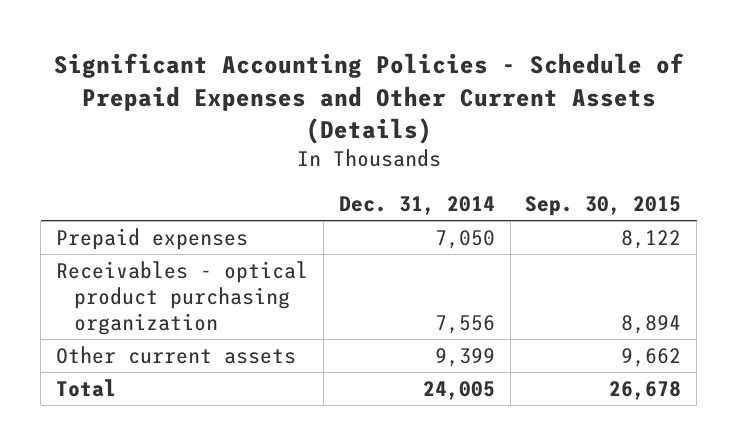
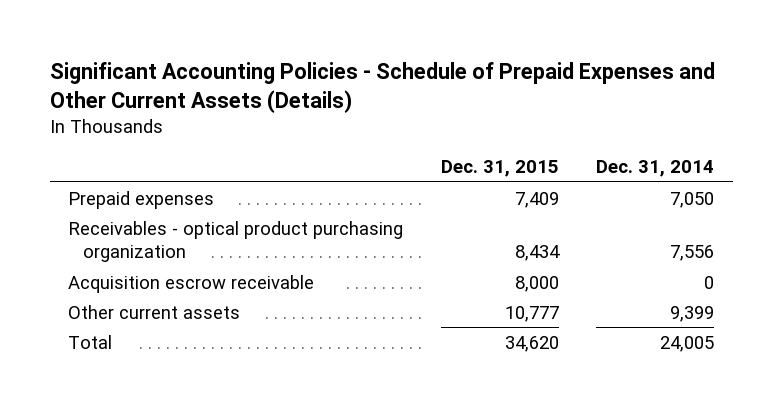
- | Dec. 31, 2014 | Sep. 30, 2015
+ | Dec. 31, 2015 | Dec. 31, 2014
+ Acquisition escrow receivable | 8,000 | 0

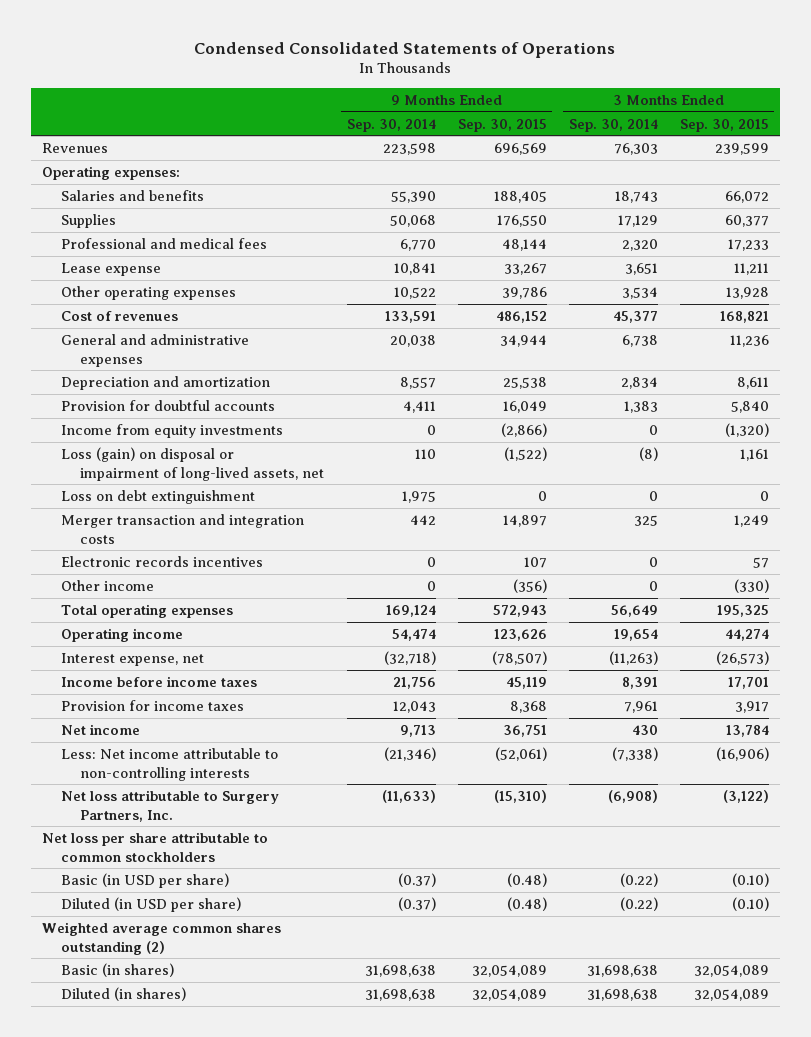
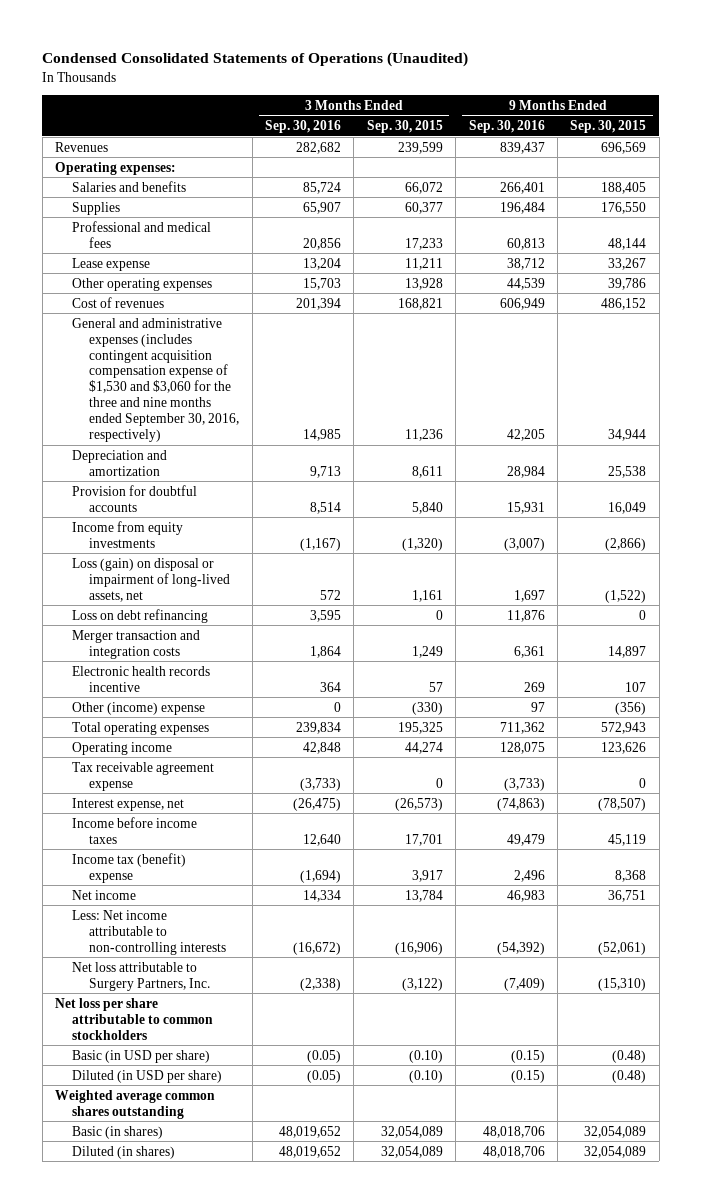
- Condensed Consolidated Statements of Operations
+ Condensed Consolidated Statements of Operations (Unaudited)
- | 9 Months Ended Sep. 30, 2014 | 9 Months Ended Sep. 30, 2015 | 3 Months Ended Sep. 30, 2014 | 3 Months Ended Sep. 30, 2015
+ | 3 Months Ended Sep. 30, 2016 | 3 Months Ended Sep. 30, 2015 | 9 Months Ended Sep. 30, 2016 | 9 Months Ended Sep. 30, 2015
- General and administrative expenses | 20,038 | 34,944 | 6,738 | 11,236
+ General and administrative expenses (includes contingent acquisition compensation expense of $1,530 and $3,060 for the three and nine months ended September 30, 2016, respectively) | 14,985 | 11,236 | 42,205 | 34,944
- Loss on debt extinguishment | 1,975 | 0 | 0 | 0
+ Loss on debt refinancing | 3,595 | 0 | 11,876 | 0
- Electronic records incentives | 0 | 107 | 0 | 57
- Other income | 0 | (356) | 0 | (330)
+ Electronic health records incentive | 364 | 57 | 269 | 107
+ Other (income) expense | 0 | (330) | 97 | (356)
+ Tax receivable agreement expense | (3,733) | 0 | (3,733) | 0
- Provision for income taxes | 12,043 | 8,368 | 7,961 | 3,917
+ Income tax (benefit) expense | (1,694) | 3,917 | 2,496 | 8,368
- Weighted average common shares outstanding (2)
+ Weighted average common shares outstanding

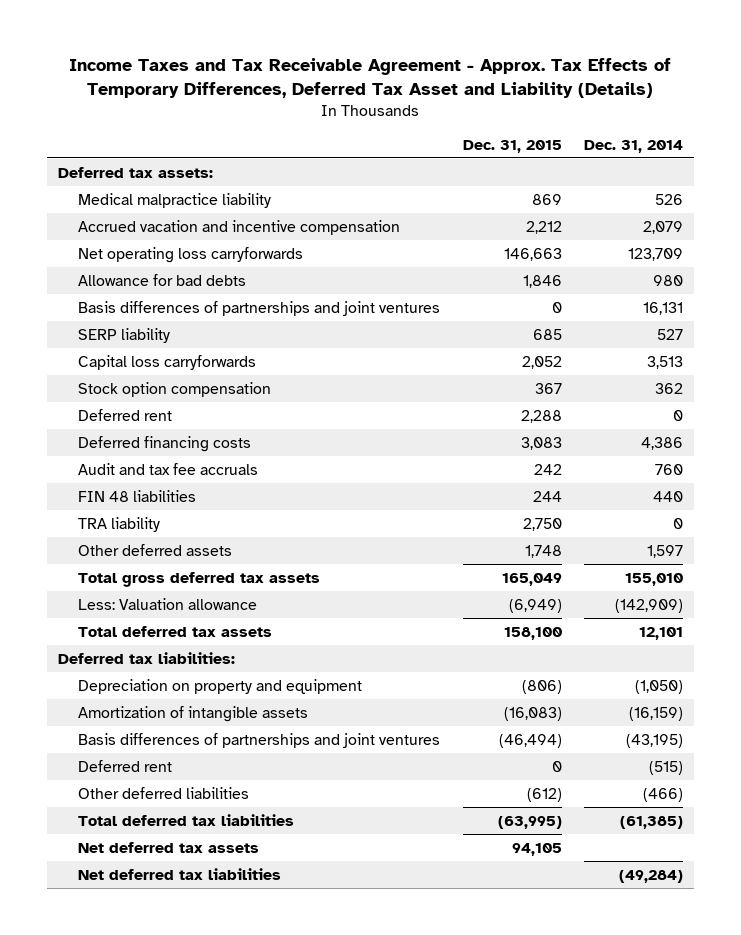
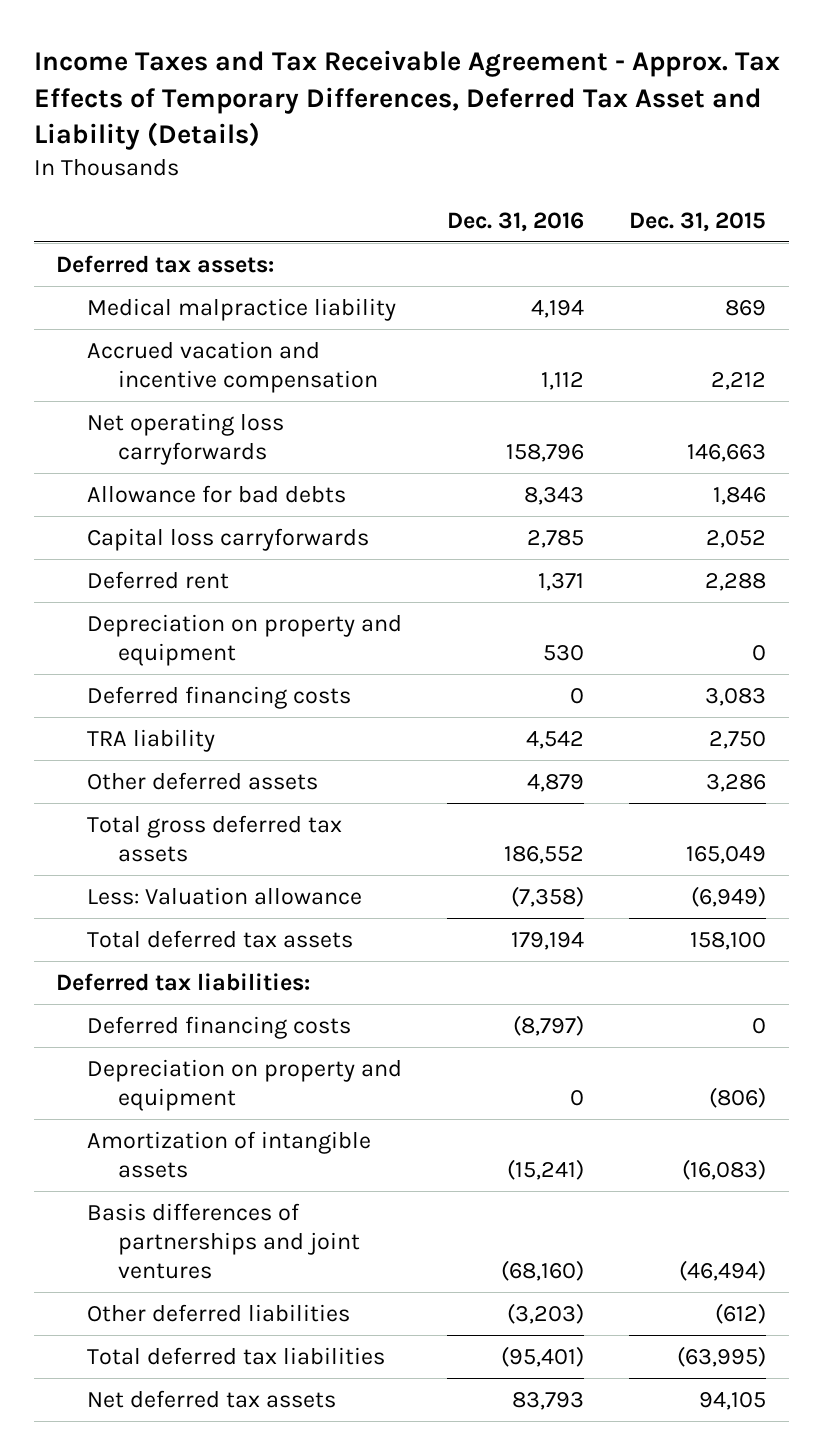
- | Dec. 31, 2015 | Dec. 31, 2014
+ | Dec. 31, 2016 | Dec. 31, 2015
- Basis differences of partnerships and joint ventures | 0 | 16,131
- SERP liability | 685 | 527
- Stock option compensation | 367 | 362
+ Depreciation on property and equipment | 530 | 0
- Audit and tax fee accruals | 242 | 760
- FIN 48 liabilities | 244 | 440
- Other deferred assets | 1,748 | 1,597
+ Other deferred assets | 4,879 | 3,286
+ Deferred financing costs | (8,797) | 0
- Deferred rent | 0 | (515)
- Net deferred tax liabilities | | (49,284)

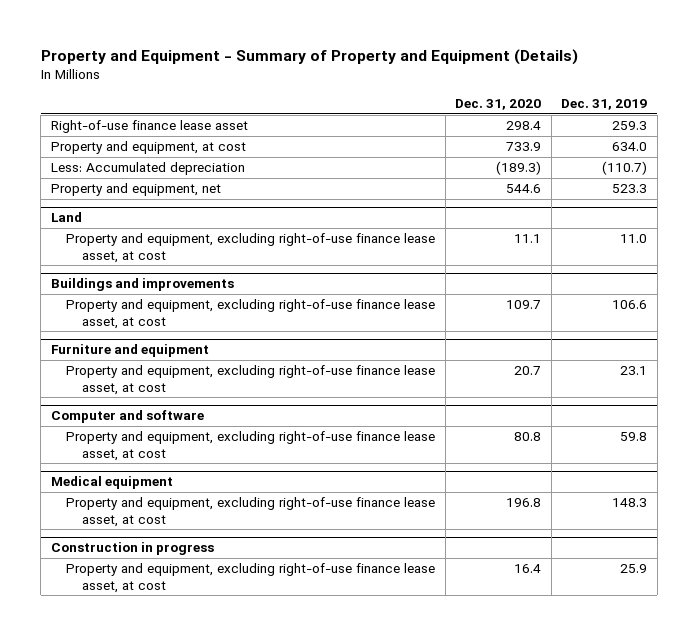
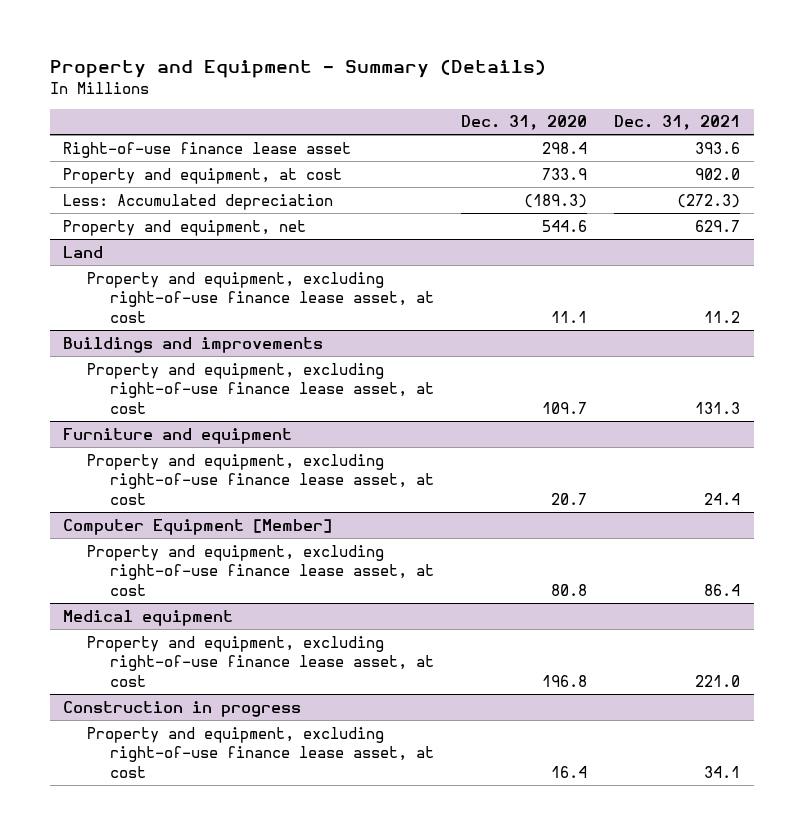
- Property and Equipment - Summary of Property and Equipment (Details)
+ Property and Equipment - Summary (Details)
- | Dec. 31, 2020 | Dec. 31, 2019
+ | Dec. 31, 2020 | Dec. 31, 2021
- Computer and software
+ Computer Equipment [Member]

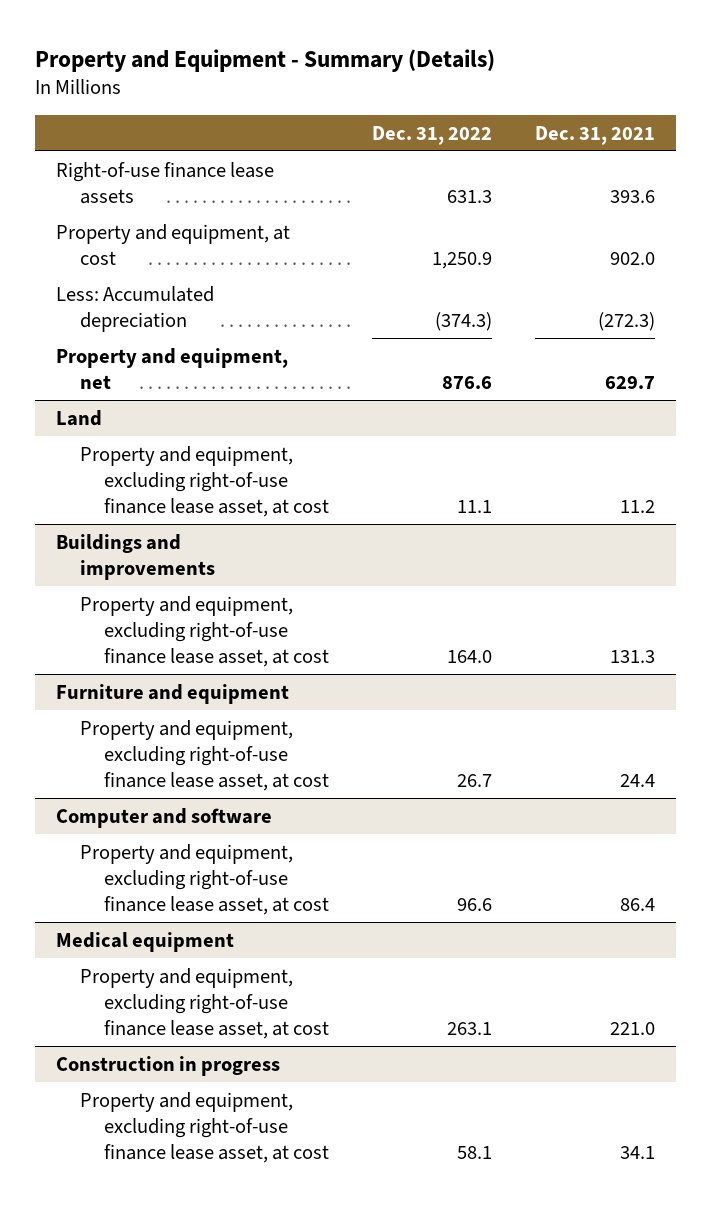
- | Dec. 31, 2020 | Dec. 31, 2021
+ | Dec. 31, 2022 | Dec. 31, 2021
- Right-of-use finance lease asset | 298.4 | 393.6
+ Right-of-use finance lease assets | 631.3 | 393.6
- Computer Equipment [Member]
+ Computer and software

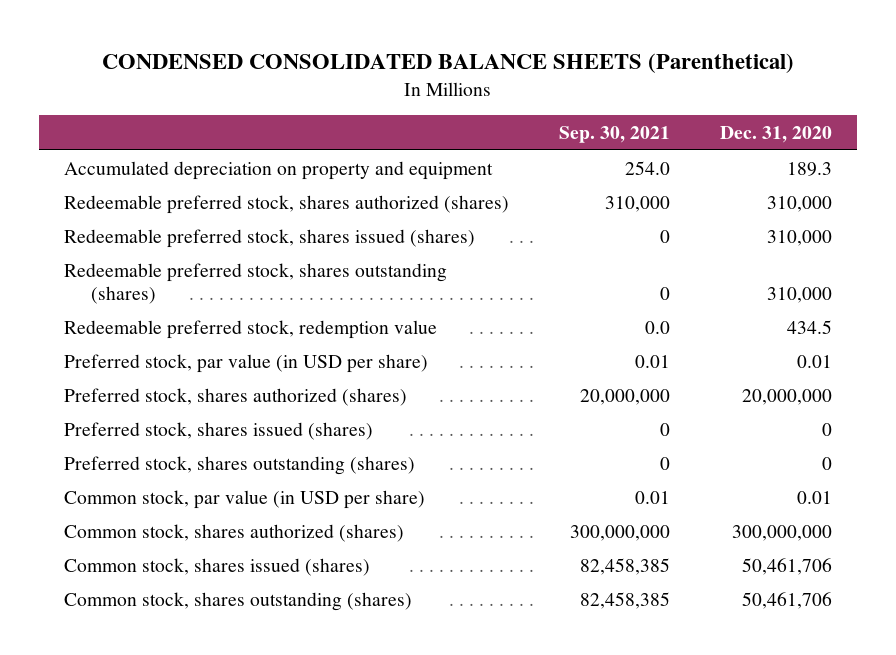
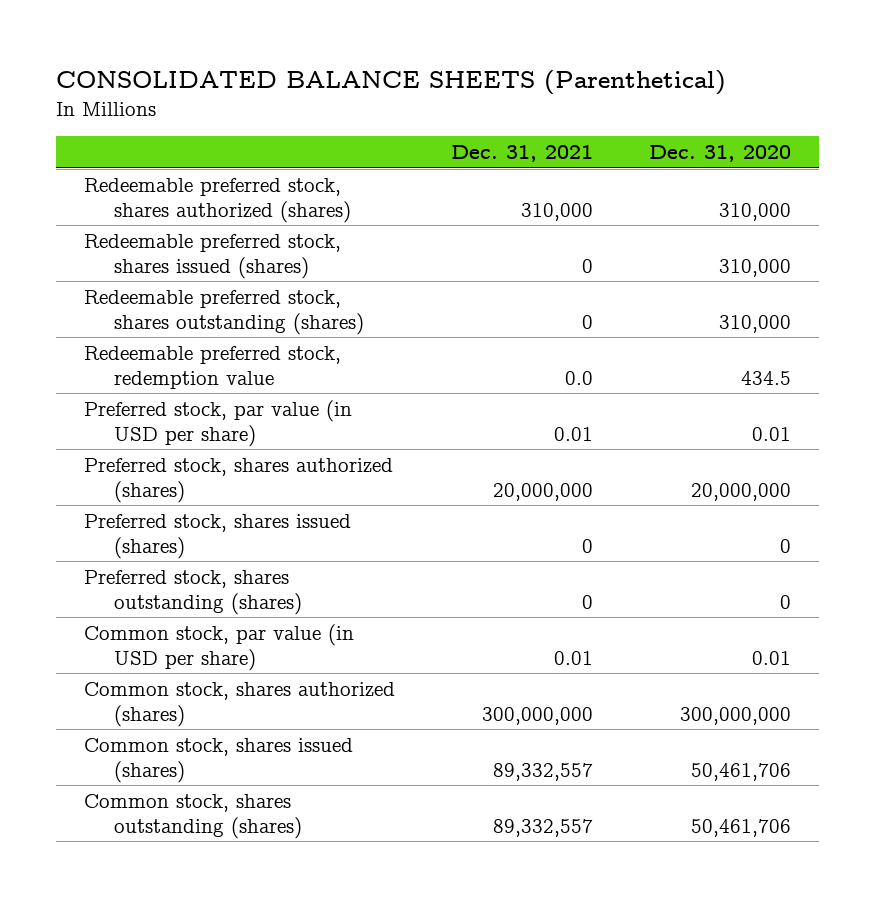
- CONDENSED CONSOLIDATED BALANCE SHEETS (Parenthetical)
+ CONSOLIDATED BALANCE SHEETS (Parenthetical)
- | Sep. 30, 2021 | Dec. 31, 2020
+ | Dec. 31, 2021 | Dec. 31, 2020
- Accumulated depreciation on property and equipment | 254.0 | 189.3

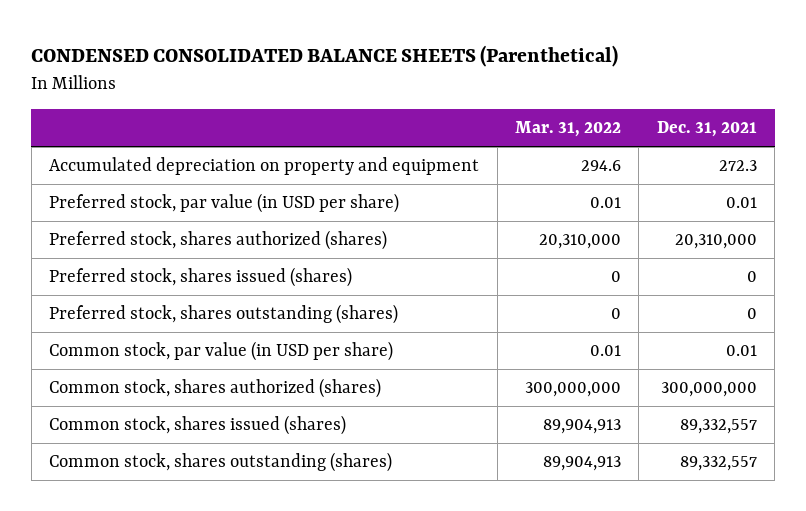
- CONSOLIDATED BALANCE SHEETS (Parenthetical)
+ CONDENSED CONSOLIDATED BALANCE SHEETS (Parenthetical)
- | Dec. 31, 2021 | Dec. 31, 2020
+ | Mar. 31, 2022 | Dec. 31, 2021
- Redeemable preferred stock, shares authorized (shares) | 310,000 | 310,000
- Redeemable preferred stock, shares issued (shares) | 0 | 310,000
- Redeemable preferred stock, shares outstanding (shares) | 0 | 310,000
- Redeemable preferred stock, redemption value | 0.0 | 434.5
+ Accumulated depreciation on property and equipment | 294.6 | 272.3
- Preferred stock, shares authorized (shares) | 20,000,000 | 20,000,000
+ Preferred stock, shares authorized (shares) | 20,310,000 | 20,310,000

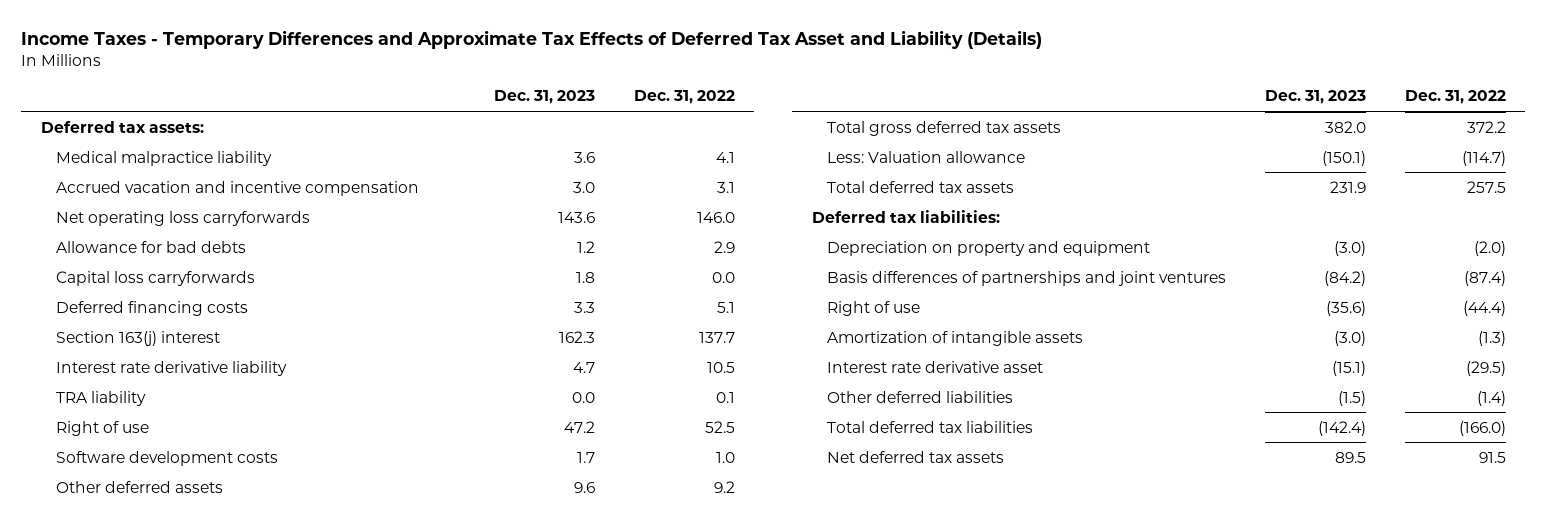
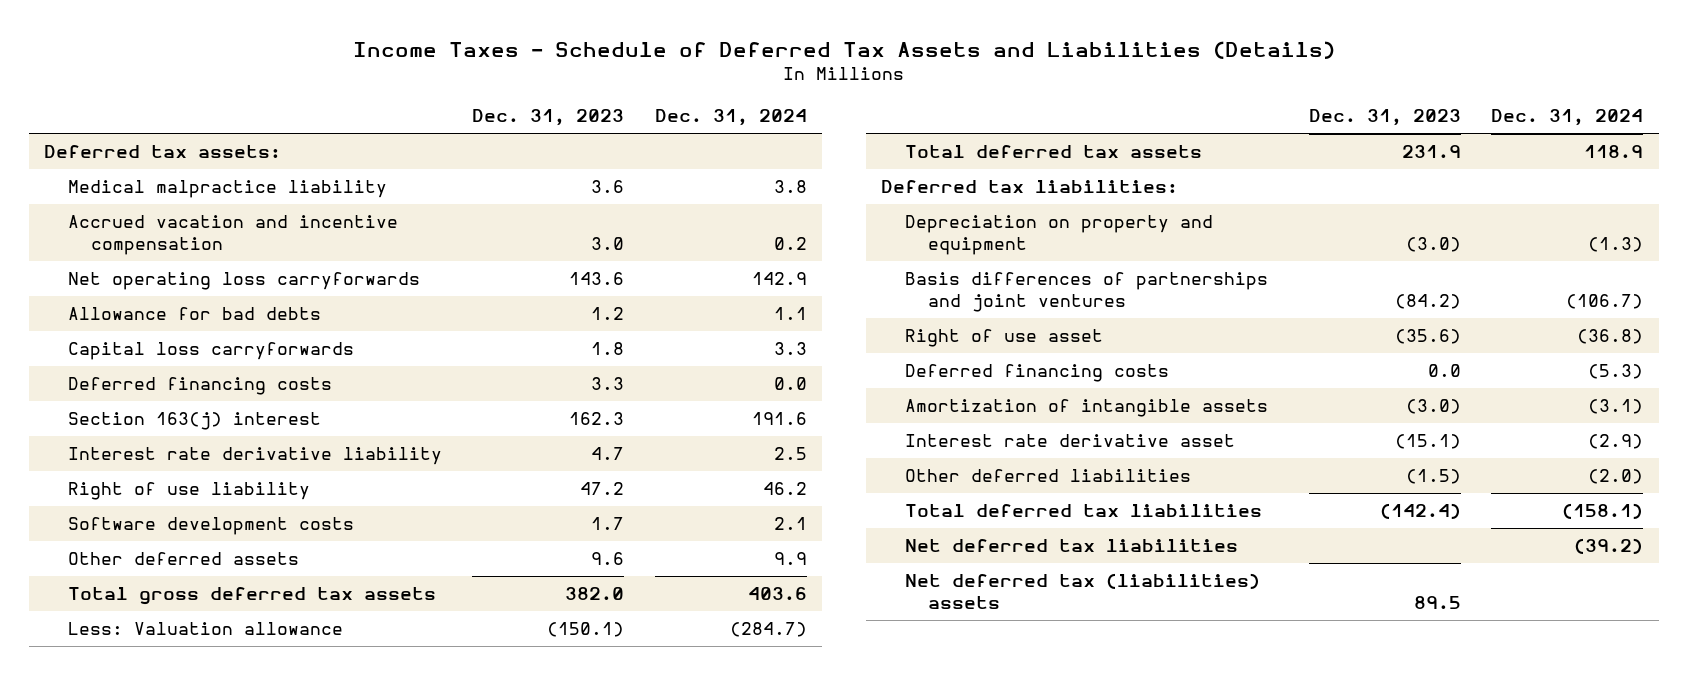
- Income Taxes - Temporary Differences and Approximate Tax Effects of Deferred Tax Asset and Liability (Details)
+ Income Taxes - Schedule of Deferred Tax Assets and Liabilities (Details)
- | Dec. 31, 2023 | Dec. 31, 2022
+ | Dec. 31, 2023 | Dec. 31, 2024
- TRA liability | 0.0 | 0.1
- Right of use | 47.2 | 52.5
+ Right of use liability | 47.2 | 46.2
- Right of use | (35.6) | (44.4)
+ Right of use asset | (35.6) | (36.8)
+ Deferred financing costs | 0.0 | (5.3)
- Net deferred tax assets | 89.5 | 91.5
+ Net deferred tax liabilities | | (39.2)
+ Net deferred tax (liabilities) assets | 89.5 |

